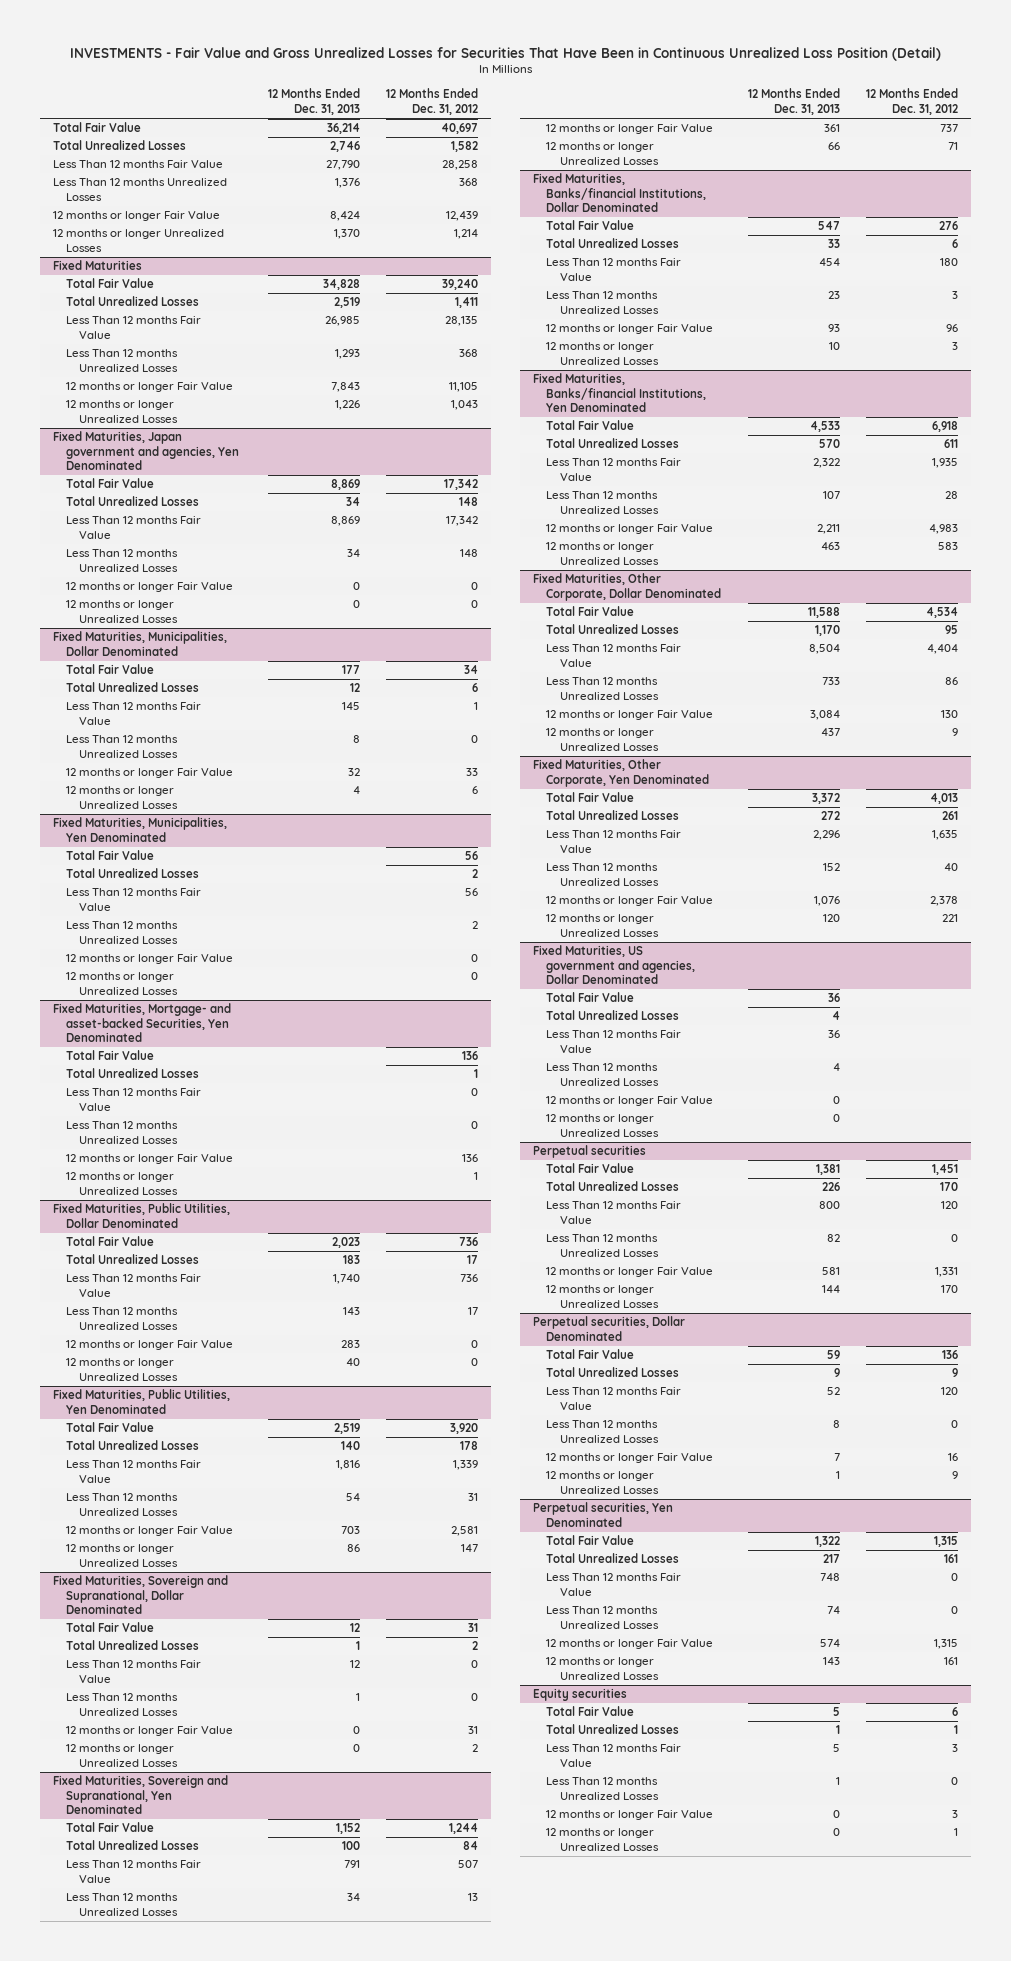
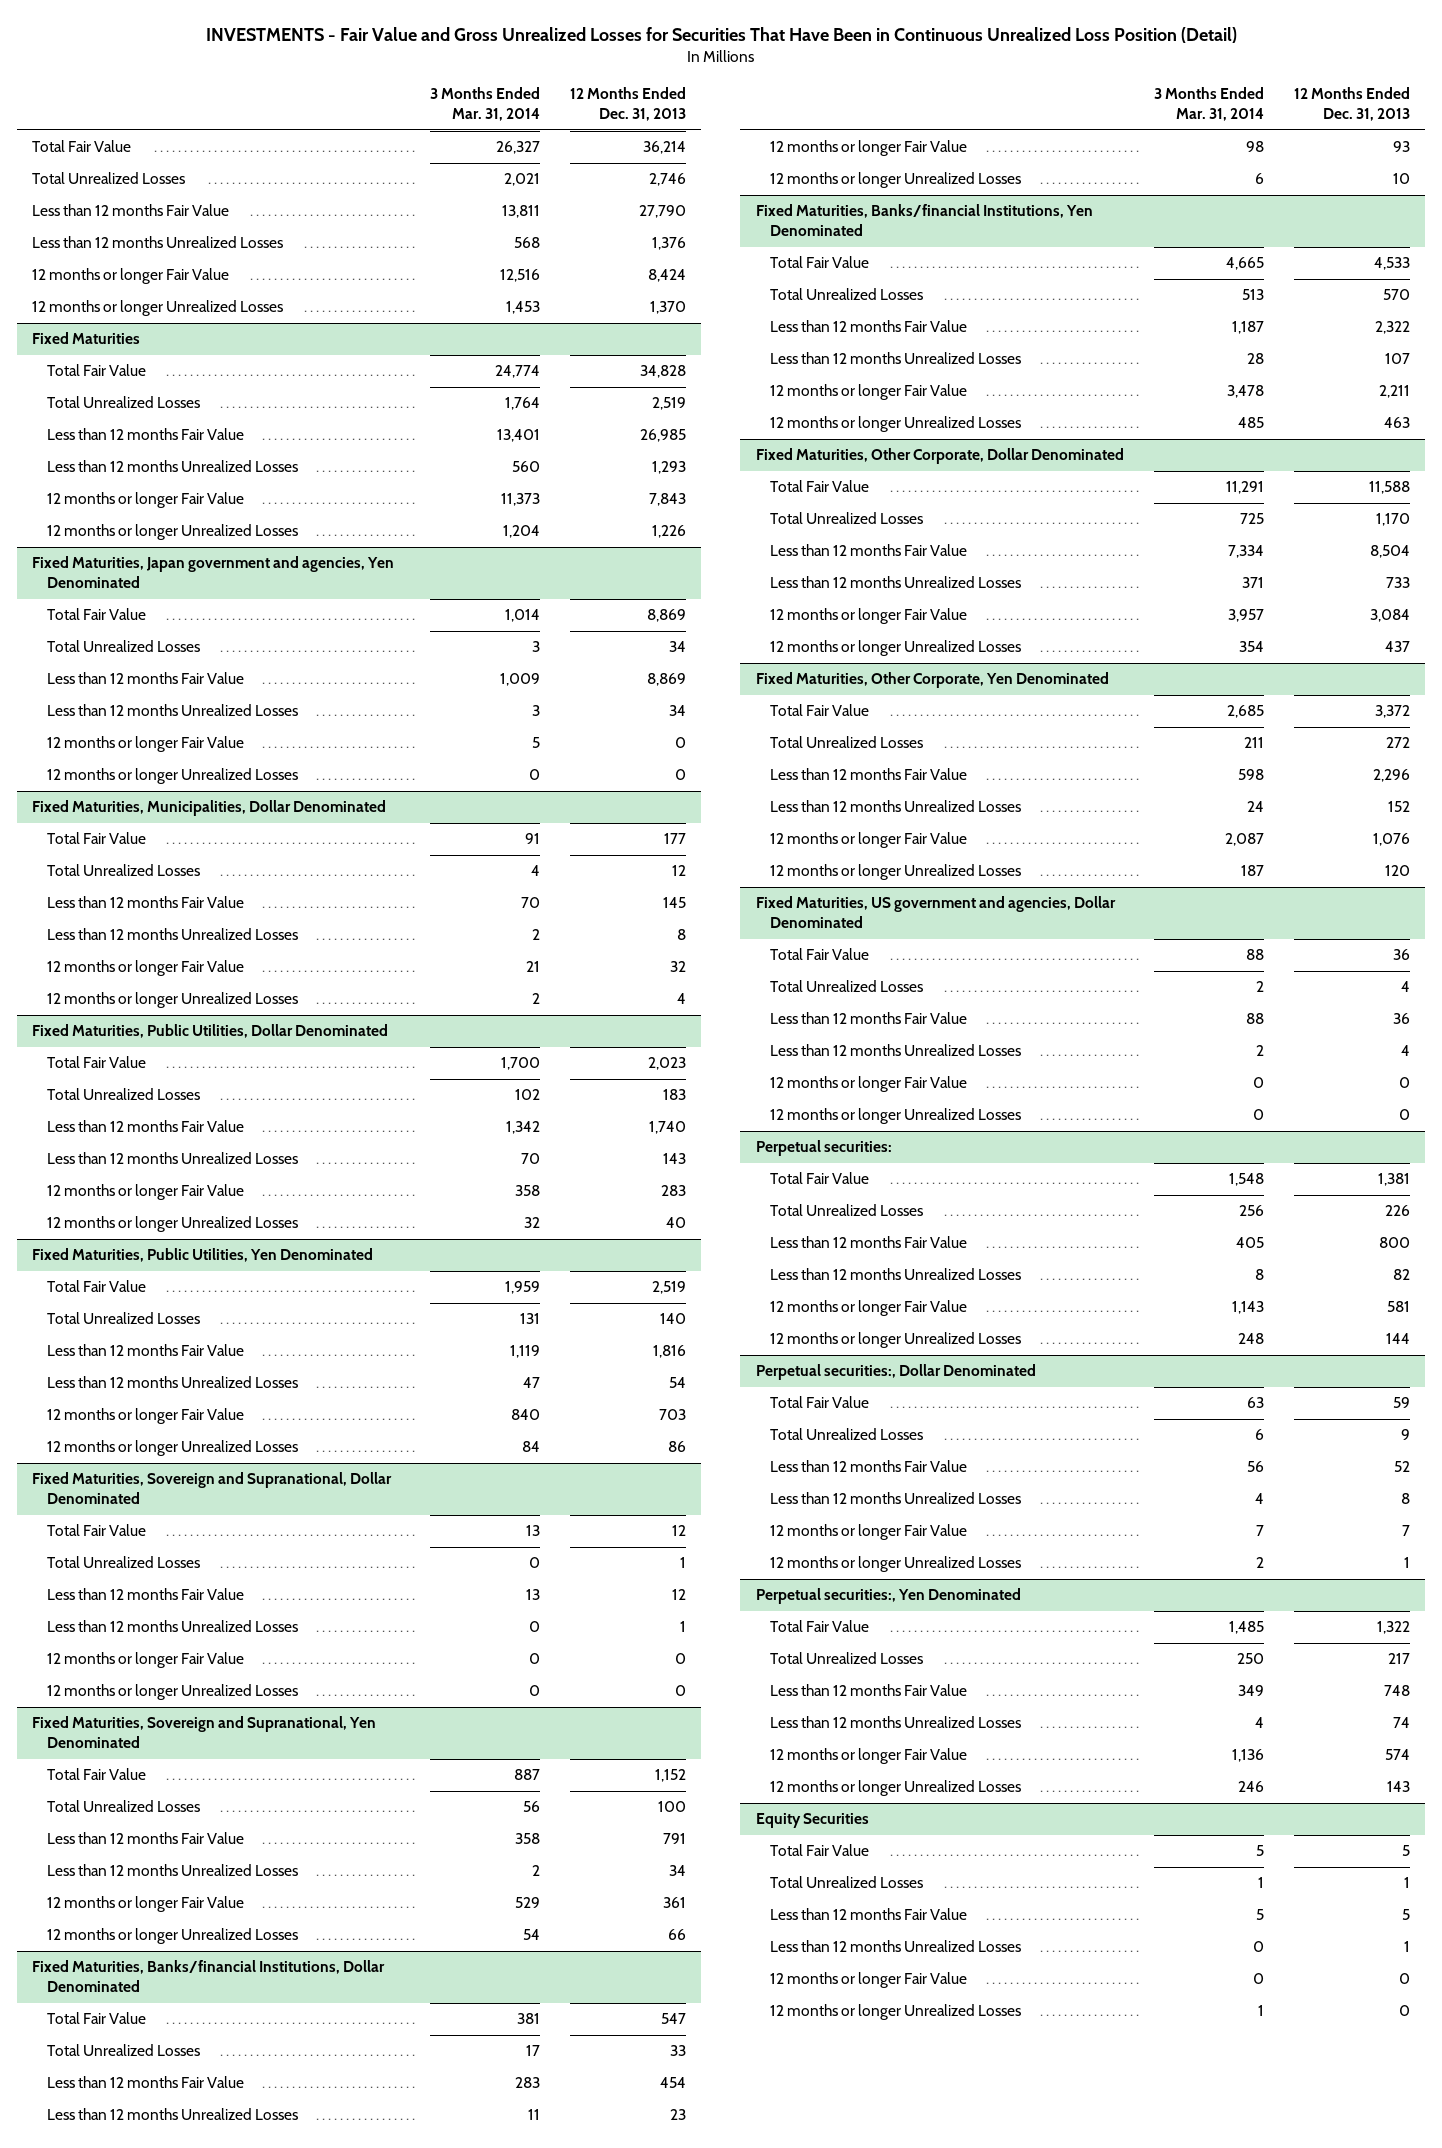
- | 12 Months Ended Dec. 31, 2013 | 12 Months Ended Dec. 31, 2012
+ | 3 Months Ended Mar. 31, 2014 | 12 Months Ended Dec. 31, 2013
- Less Than 12 months Fair Value | 27,790 | 28,258
- Less Than 12 months Unrealized Losses | 1,376 | 368
+ Less than 12 months Fair Value | 13,811 | 27,790
+ Less than 12 months Unrealized Losses | 568 | 1,376
@ Fixed Maturities
- Less Than 12 months Fair Value | 26,985 | 28,135
- Less Than 12 months Unrealized Losses | 1,293 | 368
+ Less than 12 months Fair Value | 13,401 | 26,985
+ Less than 12 months Unrealized Losses | 560 | 1,293
@ Fixed Maturities, Japan government and agencies, Yen Denominated
- Less Than 12 months Fair Value | 8,869 | 17,342
- Less Than 12 months Unrealized Losses | 34 | 148
+ Less than 12 months Fair Value | 1,009 | 8,869
+ Less than 12 months Unrealized Losses | 3 | 34
@ Fixed Maturities, Municipalities, Dollar Denominated
- Less Than 12 months Fair Value | 145 | 1
- Less Than 12 months Unrealized Losses | 8 | 0
+ Less than 12 months Fair Value | 70 | 145
+ Less than 12 months Unrealized Losses | 2 | 8
- Fixed Maturities, Municipalities, Yen Denominated
- Total Fair Value | | 56
- Total Unrealized Losses | | 2
- Less Than 12 months Fair Value | | 56
- Less Than 12 months Unrealized Losses | | 2
- 12 months or longer Fair Value | | 0
- 12 months or longer Unrealized Losses | | 0
- Fixed Maturities, Mortgage- and asset-backed Securities, Yen Denominated
- Total Fair Value | | 136
- Total Unrealized Losses | | 1
- Less Than 12 months Fair Value | | 0
- Less Than 12 months Unrealized Losses | | 0
- 12 months or longer Fair Value | | 136
- 12 months or longer Unrealized Losses | | 1
@ Fixed Maturities, Public Utilities, Dollar Denominated
- Less Than 12 months Fair Value | 1,740 | 736
- Less Than 12 months Unrealized Losses | 143 | 17
+ Less than 12 months Fair Value | 1,342 | 1,740
+ Less than 12 months Unrealized Losses | 70 | 143
@ Fixed Maturities, Public Utilities, Yen Denominated
- Less Than 12 months Fair Value | 1,816 | 1,339
- Less Than 12 months Unrealized Losses | 54 | 31
+ Less than 12 months Fair Value | 1,119 | 1,816
+ Less than 12 months Unrealized Losses | 47 | 54
@ Fixed Maturities, Sovereign and Supranational, Dollar Denominated
- Less Than 12 months Fair Value | 12 | 0
- Less Than 12 months Unrealized Losses | 1 | 0
+ Less than 12 months Fair Value | 13 | 12
+ Less than 12 months Unrealized Losses | 0 | 1
@ Fixed Maturities, Sovereign and Supranational, Yen Denominated
- Less Than 12 months Fair Value | 791 | 507
- Less Than 12 months Unrealized Losses | 34 | 13
+ Less than 12 months Fair Value | 358 | 791
+ Less than 12 months Unrealized Losses | 2 | 34
@ Fixed Maturities, Banks/financial Institutions, Dollar Denominated
- Less Than 12 months Fair Value | 454 | 180
- Less Than 12 months Unrealized Losses | 23 | 3
+ Less than 12 months Fair Value | 283 | 454
+ Less than 12 months Unrealized Losses | 11 | 23
@ Fixed Maturities, Banks/financial Institutions, Yen Denominated
- Less Than 12 months Fair Value | 2,322 | 1,935
- Less Than 12 months Unrealized Losses | 107 | 28
+ Less than 12 months Fair Value | 1,187 | 2,322
+ Less than 12 months Unrealized Losses | 28 | 107
@ Fixed Maturities, Other Corporate, Dollar Denominated
- Less Than 12 months Fair Value | 8,504 | 4,404
- Less Than 12 months Unrealized Losses | 733 | 86
+ Less than 12 months Fair Value | 7,334 | 8,504
+ Less than 12 months Unrealized Losses | 371 | 733
@ Fixed Maturities, Other Corporate, Yen Denominated
- Less Than 12 months Fair Value | 2,296 | 1,635
- Less Than 12 months Unrealized Losses | 152 | 40
+ Less than 12 months Fair Value | 598 | 2,296
+ Less than 12 months Unrealized Losses | 24 | 152
@ Fixed Maturities, US government and agencies, Dollar Denominated
- Less Than 12 months Fair Value | 36 |
- Less Than 12 months Unrealized Losses | 4 |
+ Less than 12 months Fair Value | 88 | 36
+ Less than 12 months Unrealized Losses | 2 | 4
- Perpetual securities
+ Perpetual securities:
- Less Than 12 months Fair Value | 800 | 120
- Less Than 12 months Unrealized Losses | 82 | 0
+ Less than 12 months Fair Value | 405 | 800
+ Less than 12 months Unrealized Losses | 8 | 82
- Perpetual securities, Dollar Denominated
+ Perpetual securities:, Dollar Denominated
- Less Than 12 months Fair Value | 52 | 120
- Less Than 12 months Unrealized Losses | 8 | 0
+ Less than 12 months Fair Value | 56 | 52
+ Less than 12 months Unrealized Losses | 4 | 8
- Perpetual securities, Yen Denominated
+ Perpetual securities:, Yen Denominated
- Less Than 12 months Fair Value | 748 | 0
- Less Than 12 months Unrealized Losses | 74 | 0
+ Less than 12 months Fair Value | 349 | 748
+ Less than 12 months Unrealized Losses | 4 | 74
- Equity securities
+ Equity Securities
- Less Than 12 months Fair Value | 5 | 3
- Less Than 12 months Unrealized Losses | 1 | 0
+ Less than 12 months Fair Value | 5 | 5
+ Less than 12 months Unrealized Losses | 0 | 1

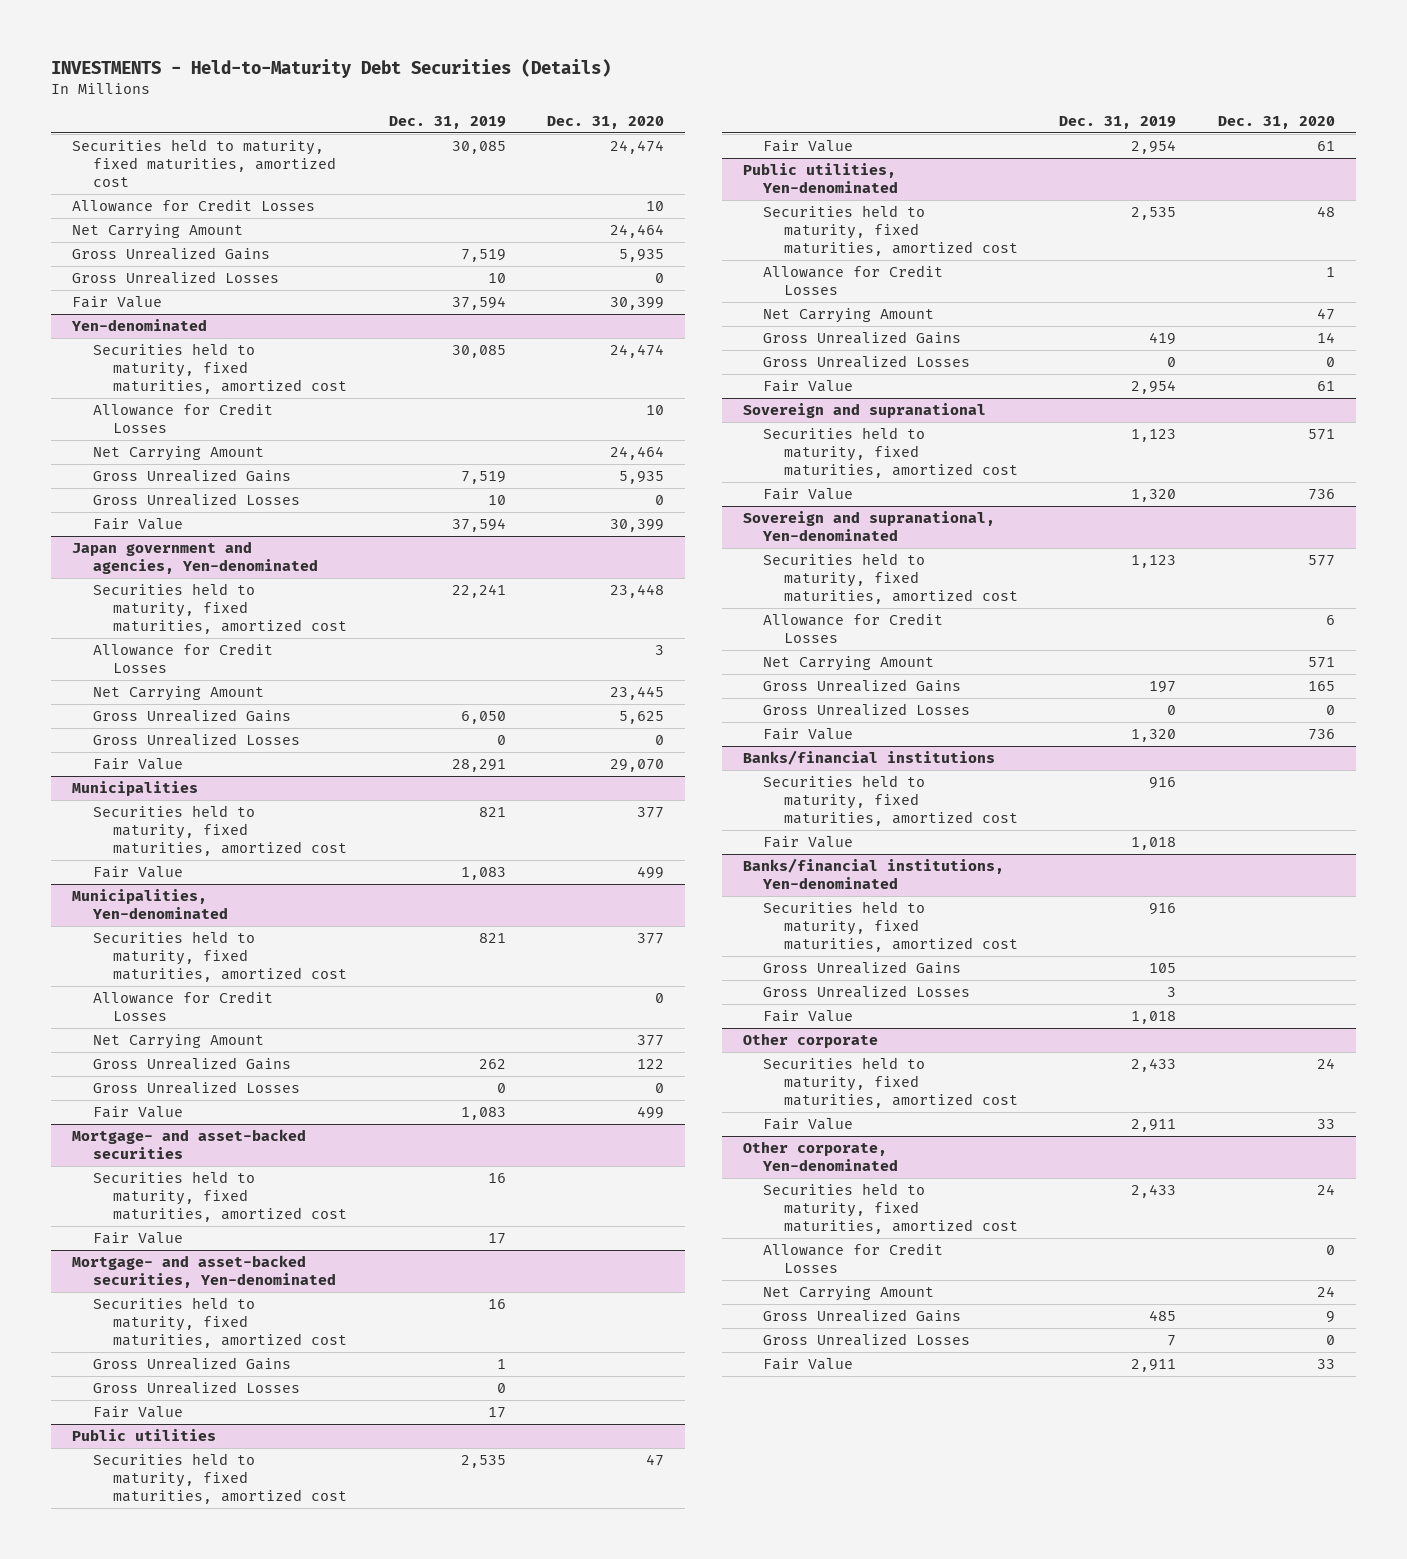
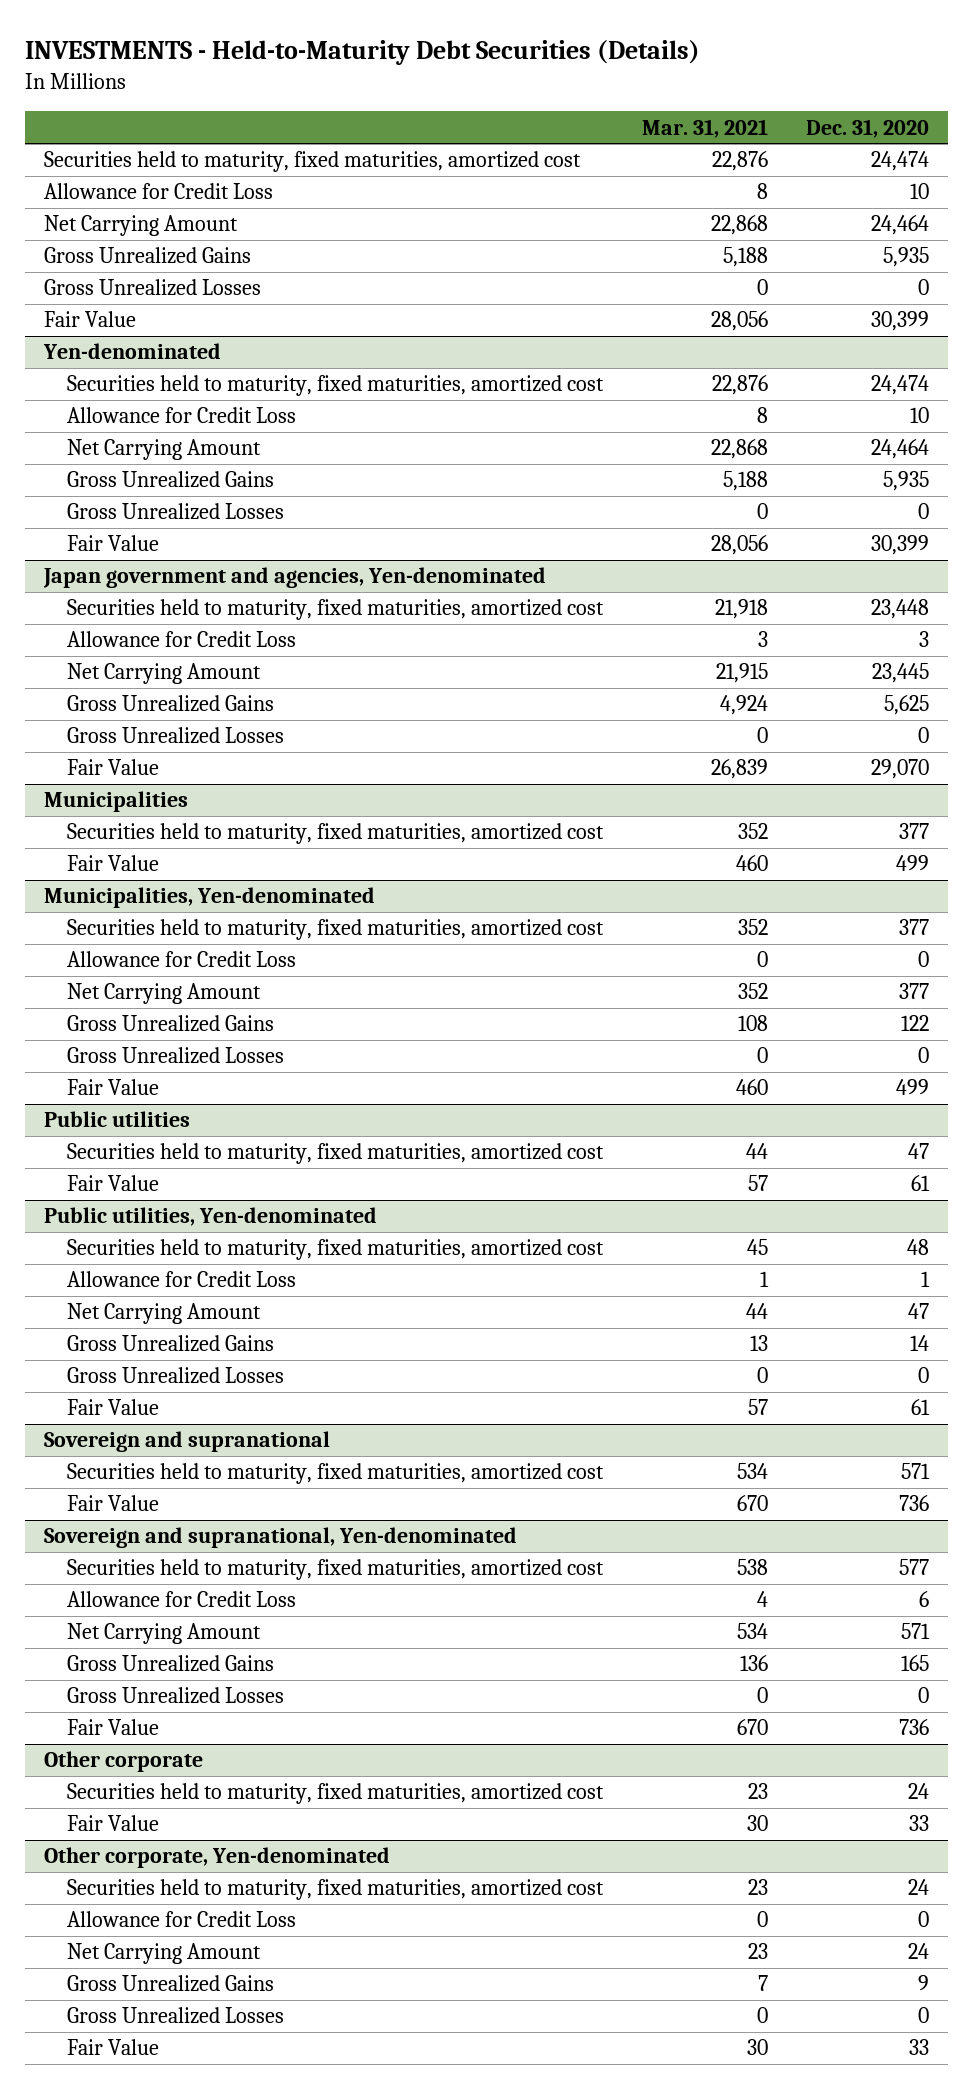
- | Dec. 31, 2019 | Dec. 31, 2020
+ | Mar. 31, 2021 | Dec. 31, 2020
- Allowance for Credit Losses | | 10
+ Allowance for Credit Loss | 8 | 10
@ Yen-denominated
- Allowance for Credit Losses | | 10
+ Allowance for Credit Loss | 8 | 10
@ Japan government and agencies, Yen-denominated
- Allowance for Credit Losses | | 3
+ Allowance for Credit Loss | 3 | 3
@ Municipalities, Yen-denominated
- Allowance for Credit Losses | | 0
+ Allowance for Credit Loss | 0 | 0
- Mortgage- and asset-backed securities
- Securities held to maturity, fixed maturities, amortized cost | 16 |
- Fair Value | 17 |
- Mortgage- and asset-backed securities, Yen-denominated
- Securities held to maturity, fixed maturities, amortized cost | 16 |
- Gross Unrealized Gains | 1 |
- Gross Unrealized Losses | 0 |
- Fair Value | 17 |
@ Public utilities, Yen-denominated
- Allowance for Credit Losses | | 1
+ Allowance for Credit Loss | 1 | 1
@ Sovereign and supranational, Yen-denominated
- Allowance for Credit Losses | | 6
+ Allowance for Credit Loss | 4 | 6
- Banks/financial institutions
- Securities held to maturity, fixed maturities, amortized cost | 916 |
- Fair Value | 1,018 |
- Banks/financial institutions, Yen-denominated
- Securities held to maturity, fixed maturities, amortized cost | 916 |
- Gross Unrealized Gains | 105 |
- Gross Unrealized Losses | 3 |
- Fair Value | 1,018 |
@ Other corporate, Yen-denominated
- Allowance for Credit Losses | | 0
+ Allowance for Credit Loss | 0 | 0

